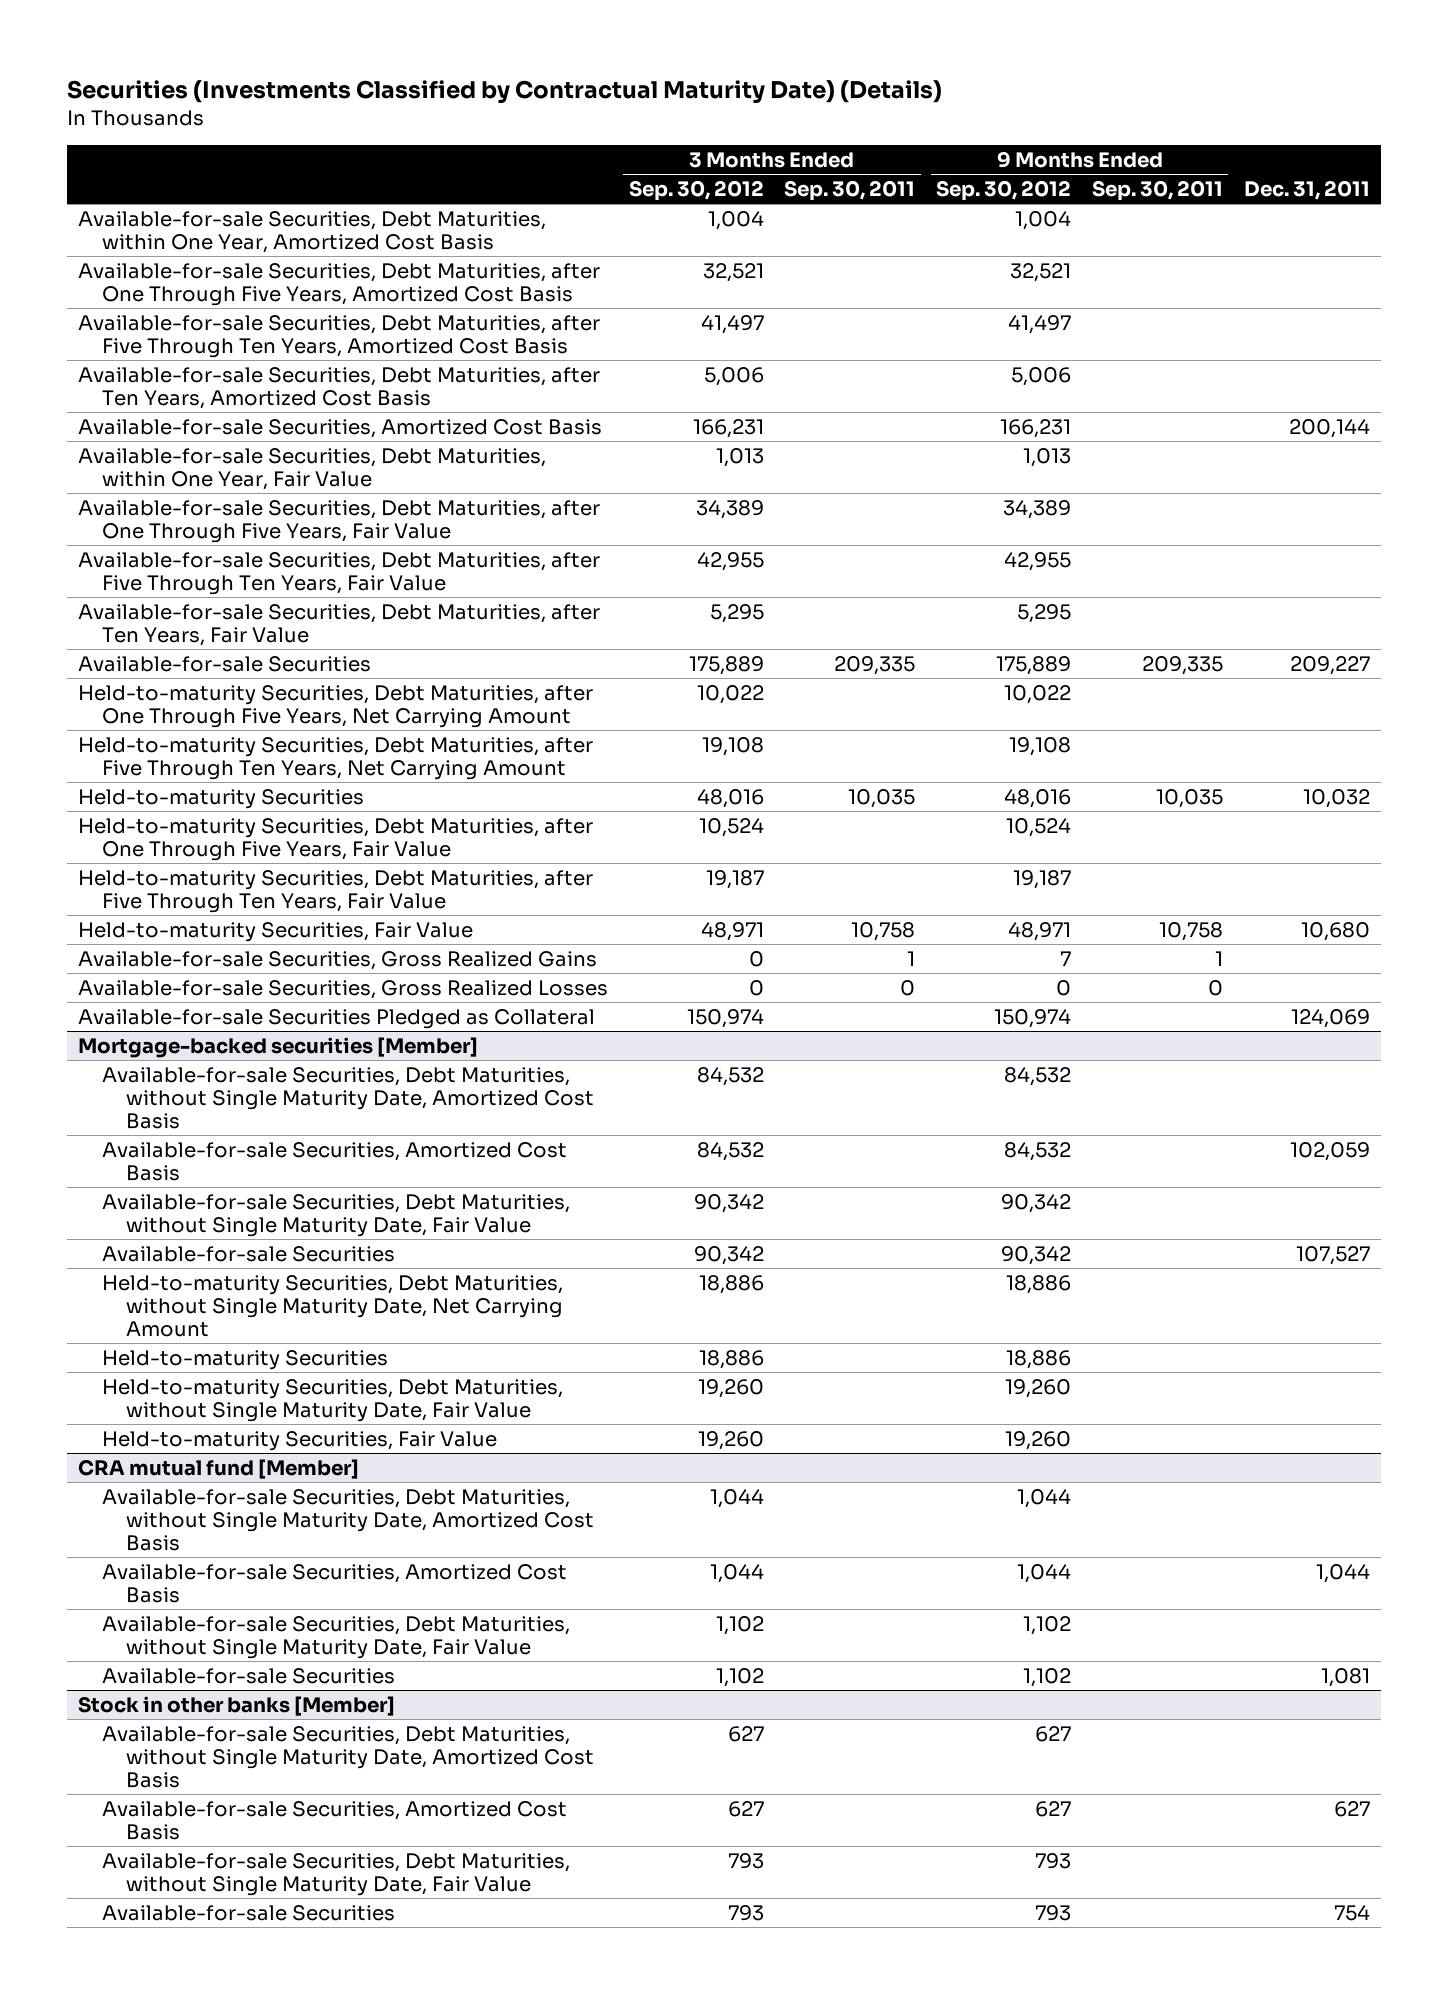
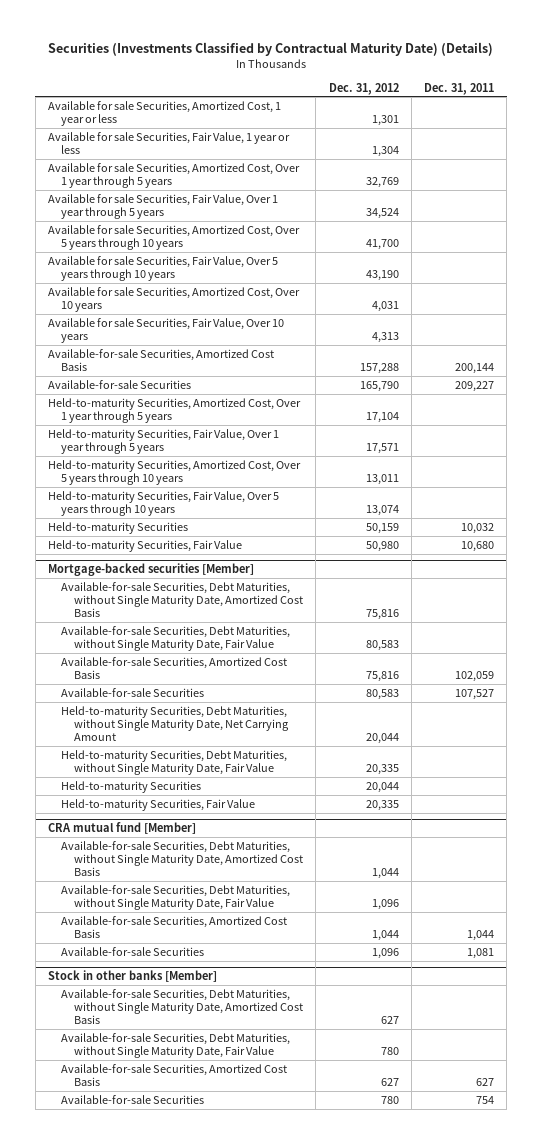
- | 3 Months Ended Sep. 30, 2012 | 3 Months Ended Sep. 30, 2011 | 9 Months Ended Sep. 30, 2012 | 9 Months Ended Sep. 30, 2011 | Dec. 31, 2011
+ | Dec. 31, 2012 | Dec. 31, 2011
- Available-for-sale Securities, Debt Maturities, within One Year, Amortized Cost Basis | 1,004 | | 1,004 | |
- Available-for-sale Securities, Debt Maturities, after One Through Five Years, Amortized Cost Basis | 32,521 | | 32,521 | |
- Available-for-sale Securities, Debt Maturities, after Five Through Ten Years, Amortized Cost Basis | 41,497 | | 41,497 | |
- Available-for-sale Securities, Debt Maturities, after Ten Years, Amortized Cost Basis | 5,006 | | 5,006 | |
+ Available for sale Securities, Amortized Cost, 1 year or less | 1,301 |
+ Available for sale Securities, Fair Value, 1 year or less | 1,304 |
+ Available for sale Securities, Amortized Cost, Over 1 year through 5 years | 32,769 |
+ Available for sale Securities, Fair Value, Over 1 year through 5 years | 34,524 |
+ Available for sale Securities, Amortized Cost, Over 5 years through 10 years | 41,700 |
+ Available for sale Securities, Fair Value, Over 5 years through 10 years | 43,190 |
+ Available for sale Securities, Amortized Cost, Over 10 years | 4,031 |
+ Available for sale Securities, Fair Value, Over 10 years | 4,313 |
- Available-for-sale Securities, Debt Maturities, within One Year, Fair Value | 1,013 | | 1,013 | |
- Available-for-sale Securities, Debt Maturities, after One Through Five Years, Fair Value | 34,389 | | 34,389 | |
- Available-for-sale Securities, Debt Maturities, after Five Through Ten Years, Fair Value | 42,955 | | 42,955 | |
- Available-for-sale Securities, Debt Maturities, after Ten Years, Fair Value | 5,295 | | 5,295 | |
- Held-to-maturity Securities, Debt Maturities, after One Through Five Years, Net Carrying Amount | 10,022 | | 10,022 | |
- Held-to-maturity Securities, Debt Maturities, after Five Through Ten Years, Net Carrying Amount | 19,108 | | 19,108 | |
+ Held-to-maturity Securities, Amortized Cost, Over 1 year through 5 years | 17,104 |
+ Held-to-maturity Securities, Fair Value, Over 1 year through 5 years | 17,571 |
+ Held-to-maturity Securities, Amortized Cost, Over 5 years through 10 years | 13,011 |
+ Held-to-maturity Securities, Fair Value, Over 5 years through 10 years | 13,074 |
- Held-to-maturity Securities, Debt Maturities, after One Through Five Years, Fair Value | 10,524 | | 10,524 | |
- Held-to-maturity Securities, Debt Maturities, after Five Through Ten Years, Fair Value | 19,187 | | 19,187 | |
- Available-for-sale Securities, Gross Realized Gains | 0 | 1 | 7 | 1 |
- Available-for-sale Securities, Gross Realized Losses | 0 | 0 | 0 | 0 |
- Available-for-sale Securities Pledged as Collateral | 150,974 | | 150,974 | | 124,069
@ Mortgage-backed securities [Member]
moved down: Available-for-sale Securities, Amortized Cost Basis | 75,816 | 102,059
moved down: Held-to-maturity Securities | 20,044 |
@ CRA mutual fund [Member]
moved down: Available-for-sale Securities, Amortized Cost Basis | 1,044 | 1,044
@ Stock in other banks [Member]
moved down: Available-for-sale Securities, Amortized Cost Basis | 627 | 627

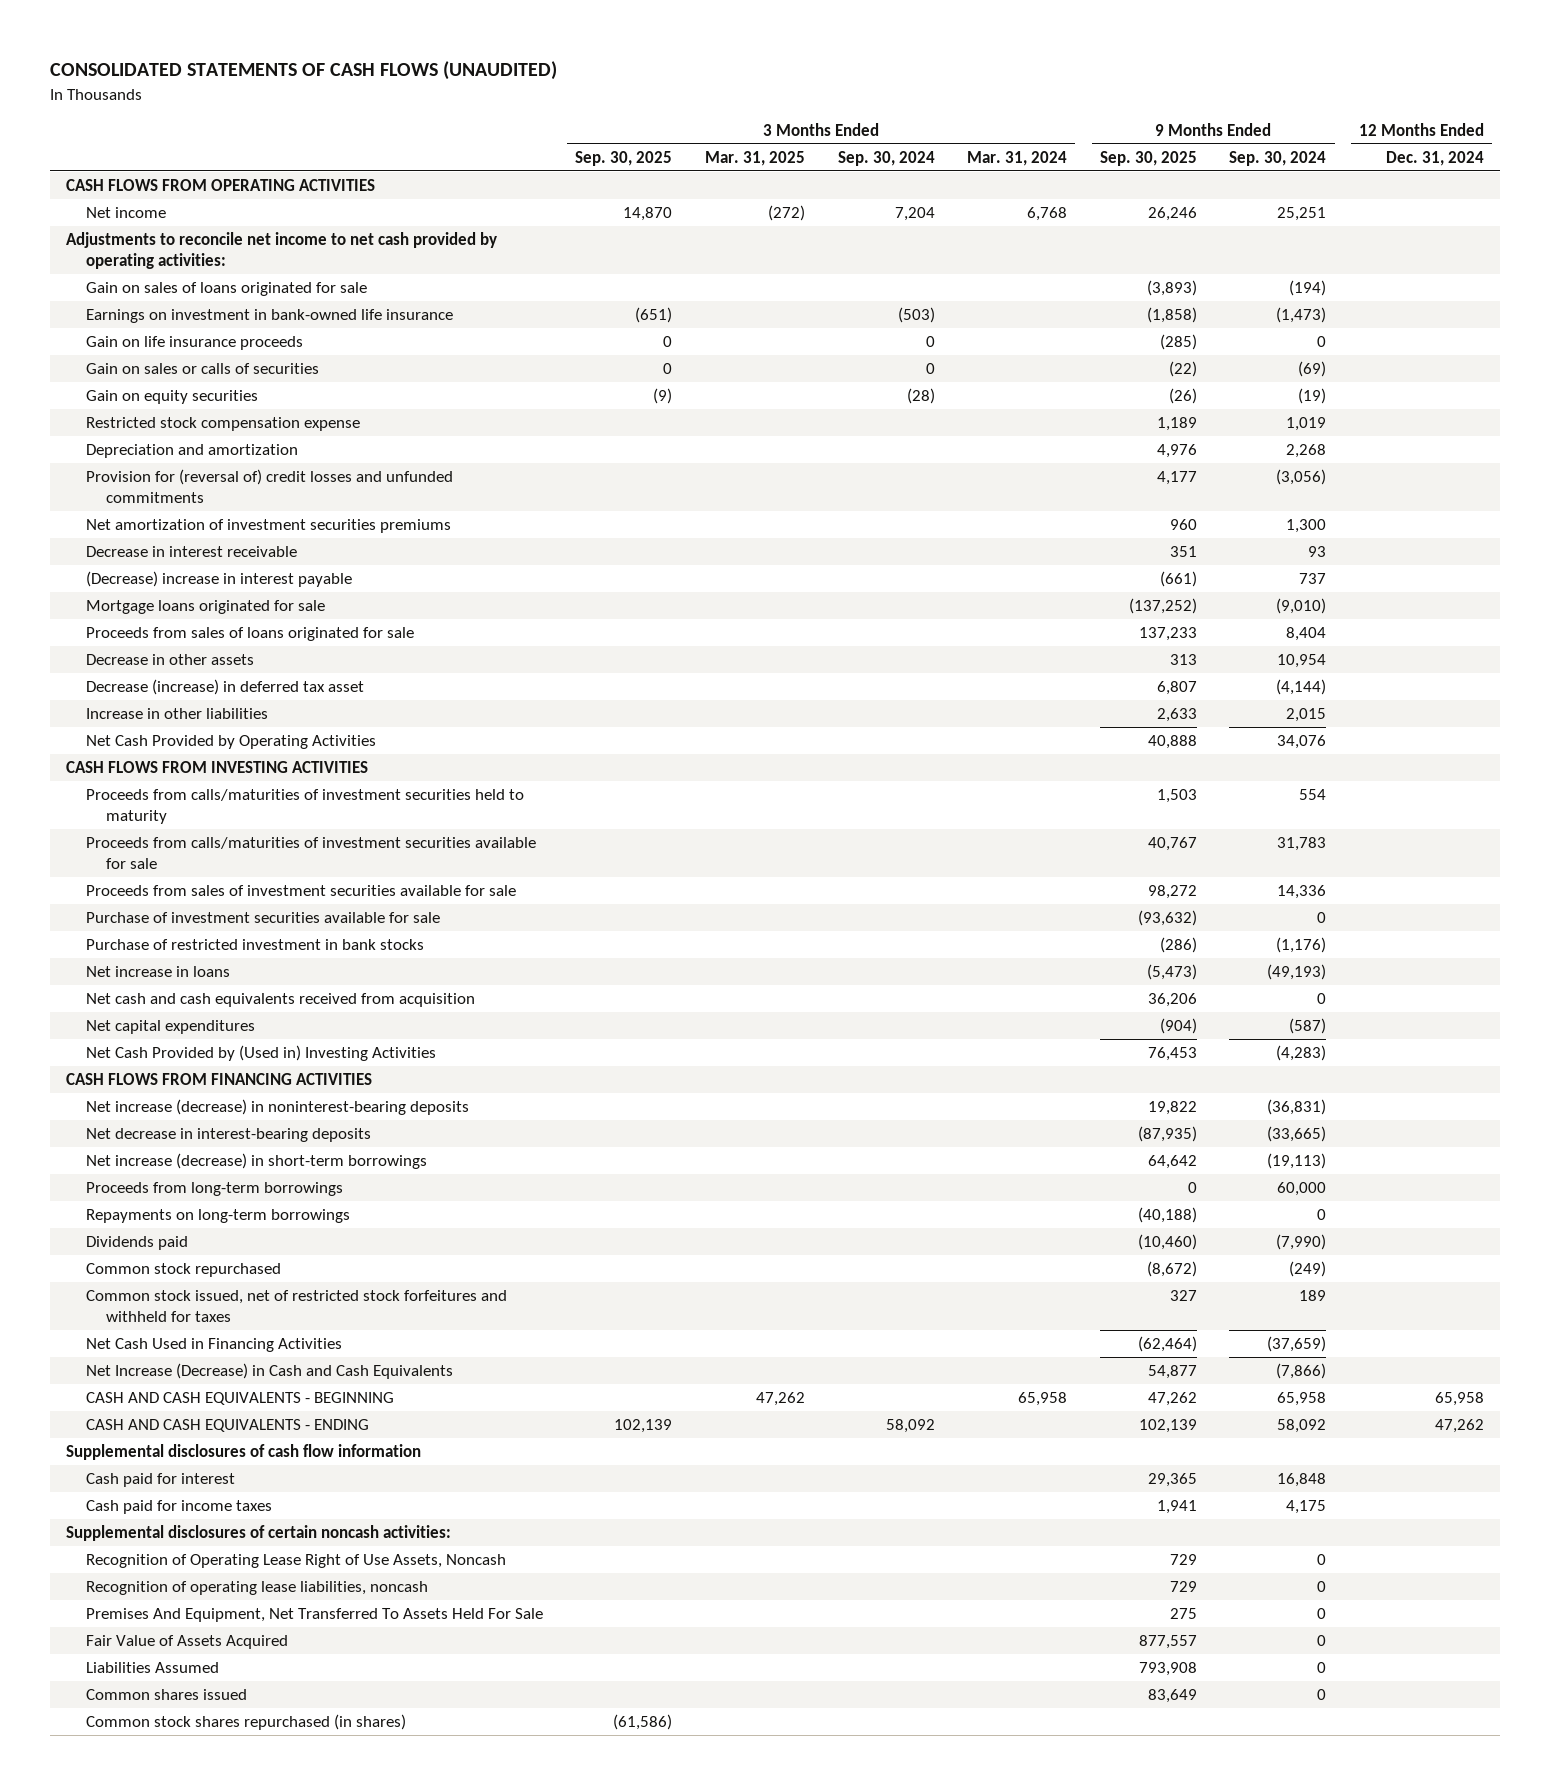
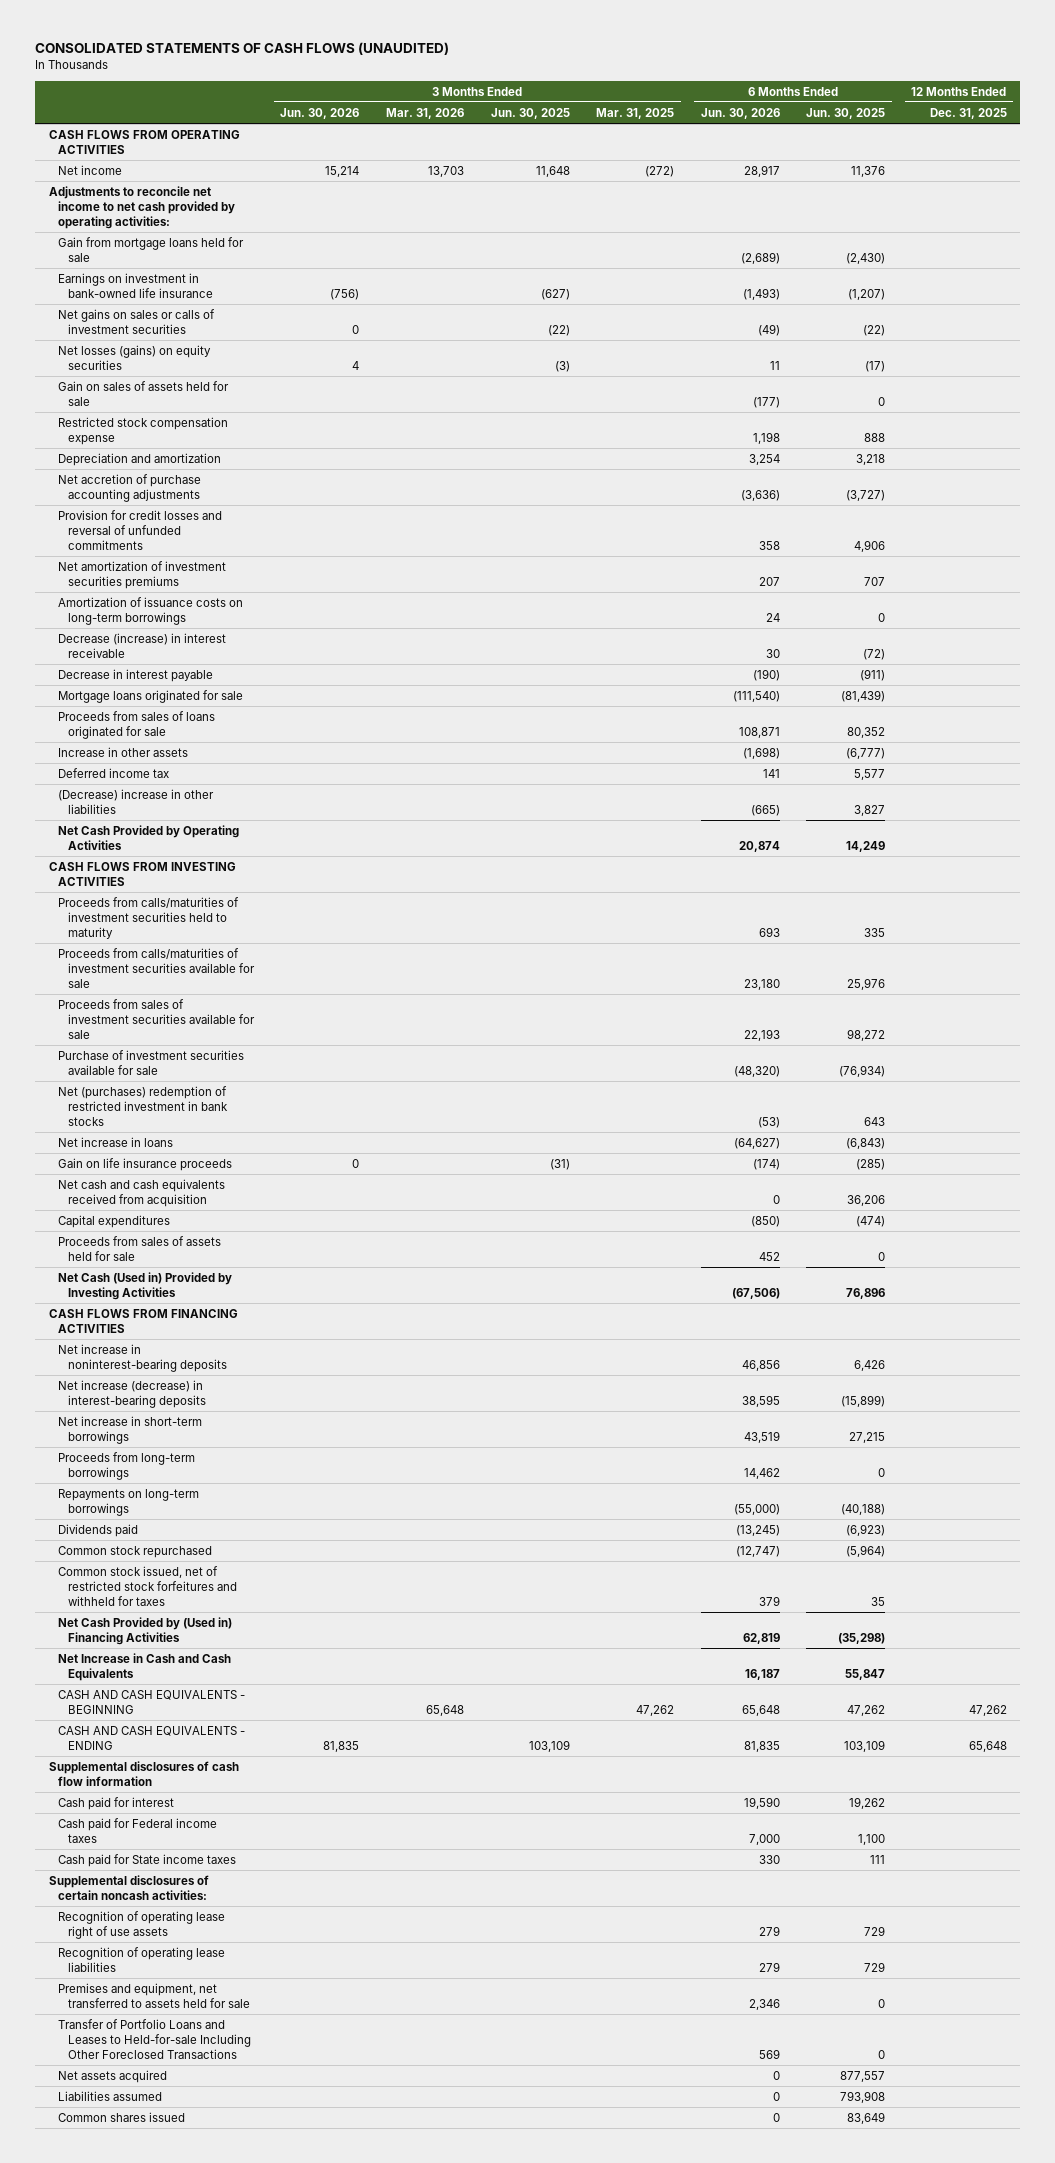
- | 3 Months Ended Sep. 30, 2025 | 3 Months Ended Mar. 31, 2025 | 3 Months Ended Sep. 30, 2024 | 3 Months Ended Mar. 31, 2024 | 9 Months Ended Sep. 30, 2025 | 9 Months Ended Sep. 30, 2024 | 12 Months Ended Dec. 31, 2024
+ | 3 Months Ended Jun. 30, 2026 | 3 Months Ended Mar. 31, 2026 | 3 Months Ended Jun. 30, 2025 | 3 Months Ended Mar. 31, 2025 | 6 Months Ended Jun. 30, 2026 | 6 Months Ended Jun. 30, 2025 | 12 Months Ended Dec. 31, 2025
- Gain on sales of loans originated for sale | | | | | (3,893) | (194) |
+ Gain from mortgage loans held for sale | | | | | (2,689) | (2,430) |
- Gain on sales or calls of securities | 0 | | 0 | | (22) | (69) |
- Gain on equity securities | (9) | | (28) | | (26) | (19) |
+ Net gains on sales or calls of investment securities | 0 | | (22) | | (49) | (22) |
+ Net losses (gains) on equity securities | 4 | | (3) | | 11 | (17) |
+ Gain on sales of assets held for sale | | | | | (177) | 0 |
- Provision for (reversal of) credit losses and unfunded commitments | | | | | 4,177 | (3,056) |
+ Net accretion of purchase accounting adjustments | | | | | (3,636) | (3,727) |
+ Provision for credit losses and reversal of unfunded commitments | | | | | 358 | 4,906 |
- Decrease in interest receivable | | | | | 351 | 93 |
- (Decrease) increase in interest payable | | | | | (661) | 737 |
+ Amortization of issuance costs on long-term borrowings | | | | | 24 | 0 |
+ Decrease (increase) in interest receivable | | | | | 30 | (72) |
+ Decrease in interest payable | | | | | (190) | (911) |
- Decrease in other assets | | | | | 313 | 10,954 |
- Decrease (increase) in deferred tax asset | | | | | 6,807 | (4,144) |
- Increase in other liabilities | | | | | 2,633 | 2,015 |
+ Increase in other assets | | | | | (1,698) | (6,777) |
+ Deferred income tax | | | | | 141 | 5,577 |
+ (Decrease) increase in other liabilities | | | | | (665) | 3,827 |
- Purchase of restricted investment in bank stocks | | | | | (286) | (1,176) |
+ Net (purchases) redemption of restricted investment in bank stocks | | | | | (53) | 643 |
moved down: Gain on life insurance proceeds | 0 | | (31) | | (174) | (285) |
- Net capital expenditures | | | | | (904) | (587) |
- Net Cash Provided by (Used in) Investing Activities | | | | | 76,453 | (4,283) |
+ Capital expenditures | | | | | (850) | (474) |
+ Proceeds from sales of assets held for sale | | | | | 452 | 0 |
+ Net Cash (Used in) Provided by Investing Activities | | | | | (67,506) | 76,896 |
- Net increase (decrease) in noninterest-bearing deposits | | | | | 19,822 | (36,831) |
- Net decrease in interest-bearing deposits | | | | | (87,935) | (33,665) |
- Net increase (decrease) in short-term borrowings | | | | | 64,642 | (19,113) |
+ Net increase in noninterest-bearing deposits | | | | | 46,856 | 6,426 |
+ Net increase (decrease) in interest-bearing deposits | | | | | 38,595 | (15,899) |
+ Net increase in short-term borrowings | | | | | 43,519 | 27,215 |
- Net Cash Used in Financing Activities | | | | | (62,464) | (37,659) |
- Net Increase (Decrease) in Cash and Cash Equivalents | | | | | 54,877 | (7,866) |
+ Net Cash Provided by (Used in) Financing Activities | | | | | 62,819 | (35,298) |
+ Net Increase in Cash and Cash Equivalents | | | | | 16,187 | 55,847 |
- Cash paid for income taxes | | | | | 1,941 | 4,175 |
+ Cash paid for Federal income taxes | | | | | 7,000 | 1,100 |
+ Cash paid for State income taxes | | | | | 330 | 111 |
- Recognition of Operating Lease Right of Use Assets, Noncash | | | | | 729 | 0 |
- Recognition of operating lease liabilities, noncash | | | | | 729 | 0 |
- Premises And Equipment, Net Transferred To Assets Held For Sale | | | | | 275 | 0 |
- Fair Value of Assets Acquired | | | | | 877,557 | 0 |
- Liabilities Assumed | | | | | 793,908 | 0 |
+ Recognition of operating lease right of use assets | | | | | 279 | 729 |
+ Recognition of operating lease liabilities | | | | | 279 | 729 |
+ Premises and equipment, net transferred to assets held for sale | | | | | 2,346 | 0 |
+ Transfer of Portfolio Loans and Leases to Held-for-sale Including Other Foreclosed Transactions | | | | | 569 | 0 |
+ Net assets acquired | | | | | 0 | 877,557 |
+ Liabilities assumed | | | | | 0 | 793,908 |
- Common stock shares repurchased (in shares) | (61,586) | | | | | |

